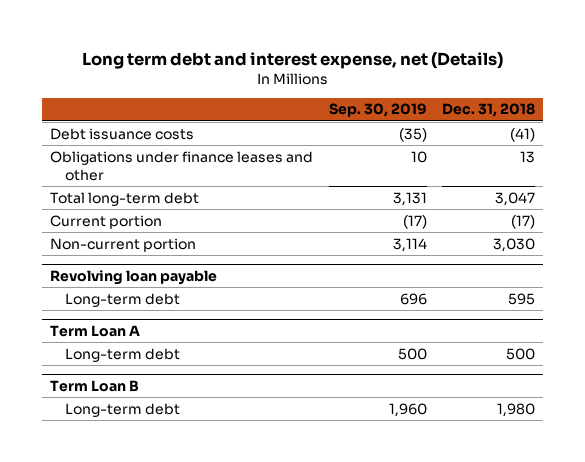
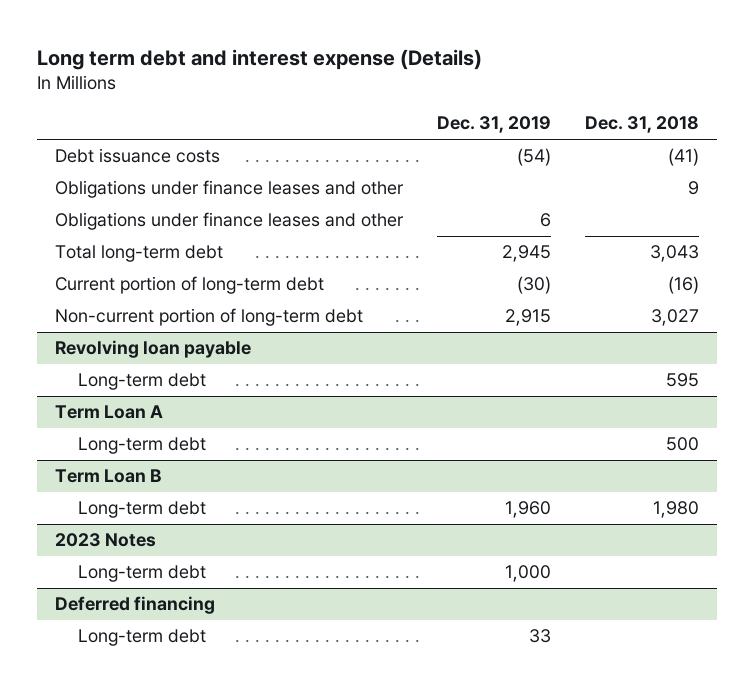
- Long term debt and interest expense, net (Details)
+ Long term debt and interest expense (Details)
- | Sep. 30, 2019 | Dec. 31, 2018
+ | Dec. 31, 2019 | Dec. 31, 2018
- Obligations under finance leases and other | 10 | 13
- Total long-term debt | 3,131 | 3,047
- Current portion | (17) | (17)
- Non-current portion | 3,114 | 3,030
+ Obligations under finance leases and other | | 9
+ Obligations under finance leases and other | 6 |
+ Total long-term debt | 2,945 | 3,043
+ Current portion of long-term debt | (30) | (16)
+ Non-current portion of long-term debt | 2,915 | 3,027
+ 2023 Notes
+ Long-term debt | 1,000 |
+ Deferred financing
+ Long-term debt | 33 |

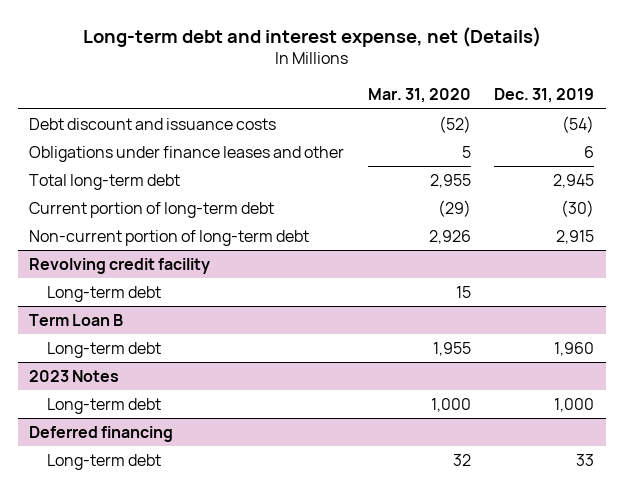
- Long term debt and interest expense (Details)
+ Long-term debt and interest expense, net (Details)
- | Dec. 31, 2019 | Dec. 31, 2018
+ | Mar. 31, 2020 | Dec. 31, 2019
- Debt issuance costs | (54) | (41)
- Obligations under finance leases and other | | 9
+ Debt discount and issuance costs | (52) | (54)
- Revolving loan payable
- Long-term debt | | 595
- Term Loan A
+ Revolving credit facility

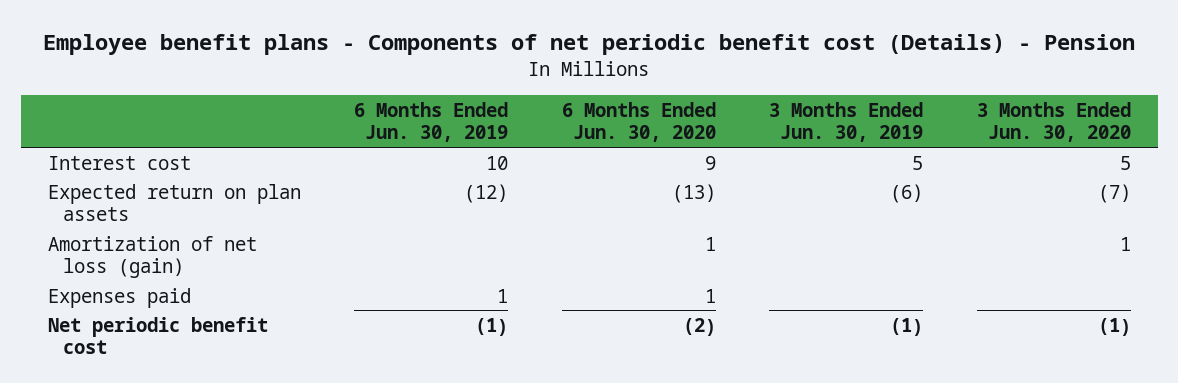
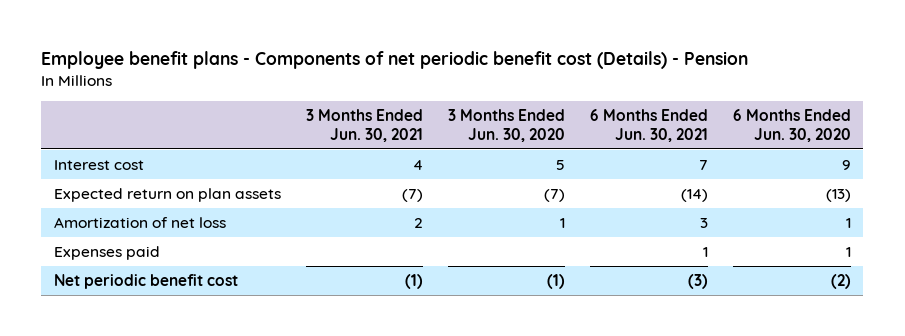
- | 6 Months Ended Jun. 30, 2019 | 6 Months Ended Jun. 30, 2020 | 3 Months Ended Jun. 30, 2019 | 3 Months Ended Jun. 30, 2020
+ | 3 Months Ended Jun. 30, 2021 | 3 Months Ended Jun. 30, 2020 | 6 Months Ended Jun. 30, 2021 | 6 Months Ended Jun. 30, 2020
- Amortization of net loss (gain) | | 1 | | 1
+ Amortization of net loss | 2 | 1 | 3 | 1

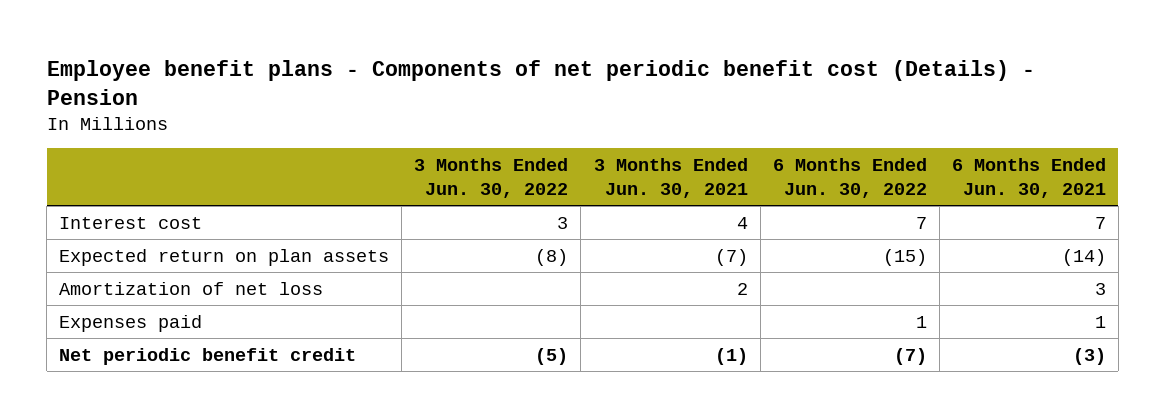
- | 3 Months Ended Jun. 30, 2021 | 3 Months Ended Jun. 30, 2020 | 6 Months Ended Jun. 30, 2021 | 6 Months Ended Jun. 30, 2020
+ | 3 Months Ended Jun. 30, 2022 | 3 Months Ended Jun. 30, 2021 | 6 Months Ended Jun. 30, 2022 | 6 Months Ended Jun. 30, 2021
- Net periodic benefit cost | (1) | (1) | (3) | (2)
+ Net periodic benefit credit | (5) | (1) | (7) | (3)

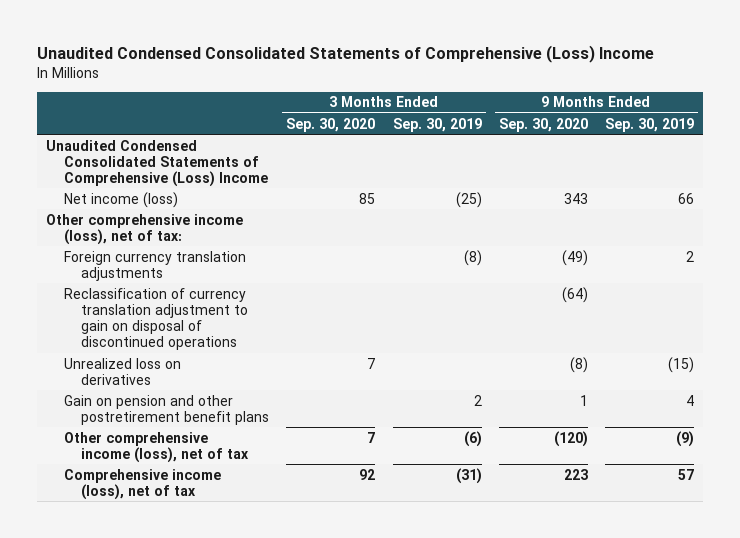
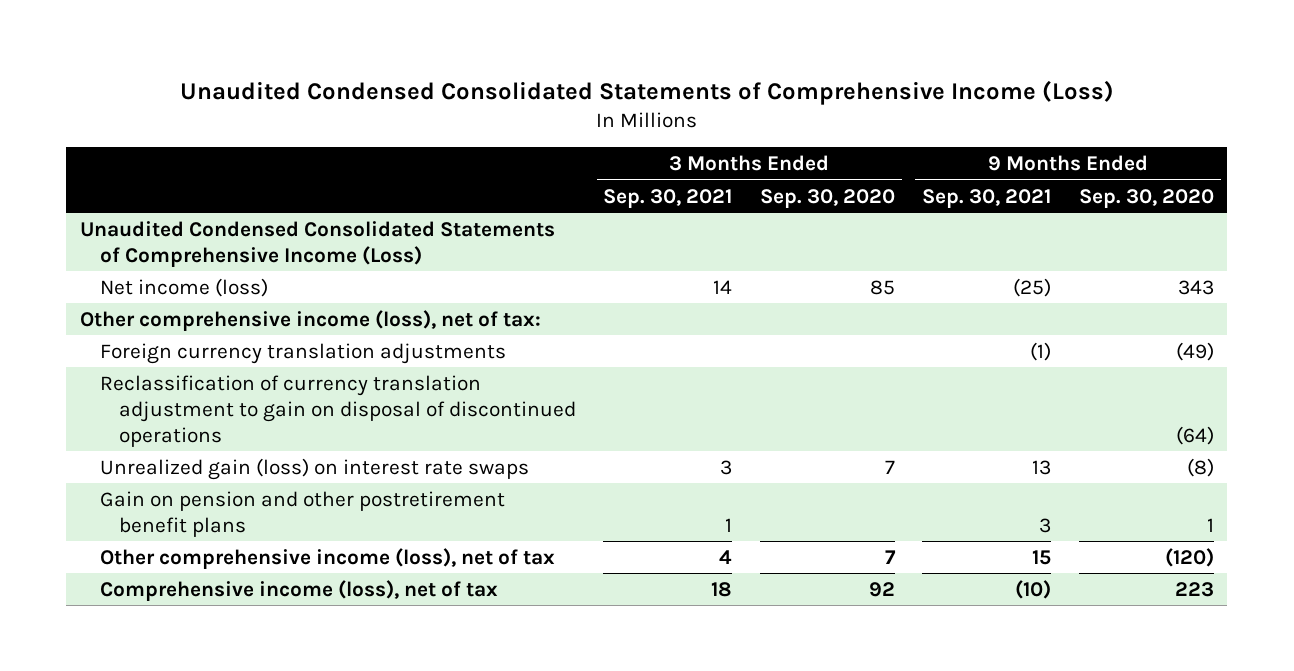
- Unaudited Condensed Consolidated Statements of Comprehensive (Loss) Income
+ Unaudited Condensed Consolidated Statements of Comprehensive Income (Loss)
- | 3 Months Ended Sep. 30, 2020 | 3 Months Ended Sep. 30, 2019 | 9 Months Ended Sep. 30, 2020 | 9 Months Ended Sep. 30, 2019
+ | 3 Months Ended Sep. 30, 2021 | 3 Months Ended Sep. 30, 2020 | 9 Months Ended Sep. 30, 2021 | 9 Months Ended Sep. 30, 2020
- Unaudited Condensed Consolidated Statements of Comprehensive (Loss) Income
+ Unaudited Condensed Consolidated Statements of Comprehensive Income (Loss)
- Unrealized loss on derivatives | 7 | | (8) | (15)
+ Unrealized gain (loss) on interest rate swaps | 3 | 7 | 13 | (8)

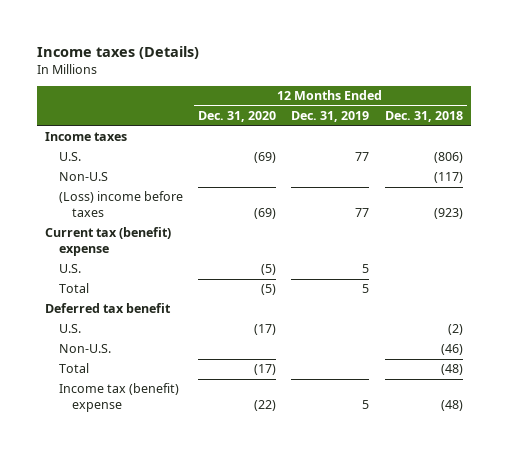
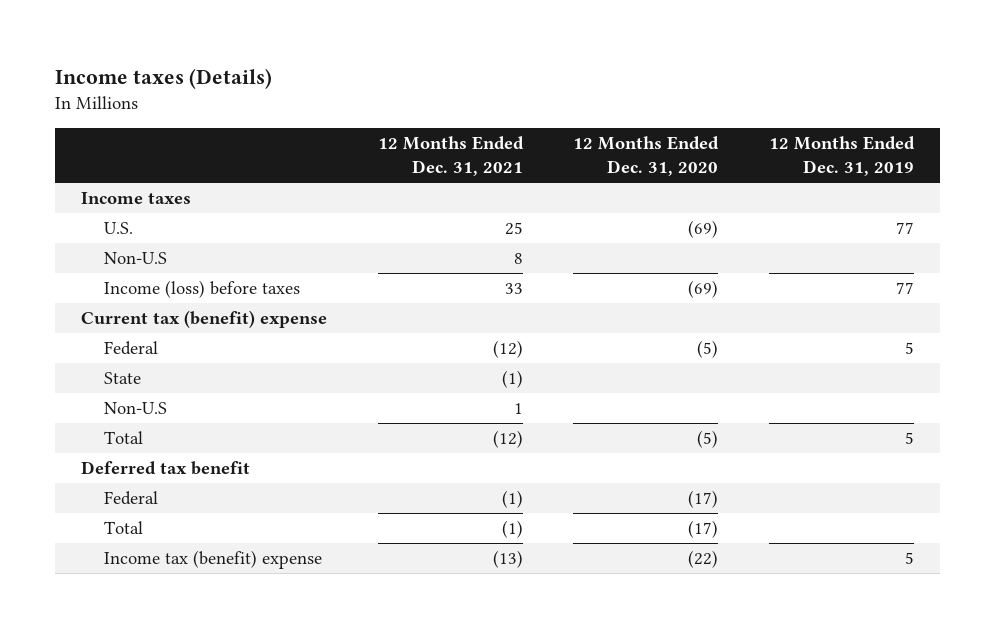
- | 12 Months Ended Dec. 31, 2020 | 12 Months Ended Dec. 31, 2019 | 12 Months Ended Dec. 31, 2018
+ | 12 Months Ended Dec. 31, 2021 | 12 Months Ended Dec. 31, 2020 | 12 Months Ended Dec. 31, 2019
- (Loss) income before taxes | (69) | 77 | (923)
+ Income (loss) before taxes | 33 | (69) | 77
- U.S. | (5) | 5 |
+ Federal | (12) | (5) | 5
+ State | (1) | |
+ Non-U.S | 1 | |
- U.S. | (17) | | (2)
- Non-U.S. | | | (46)
+ Federal | (1) | (17) |

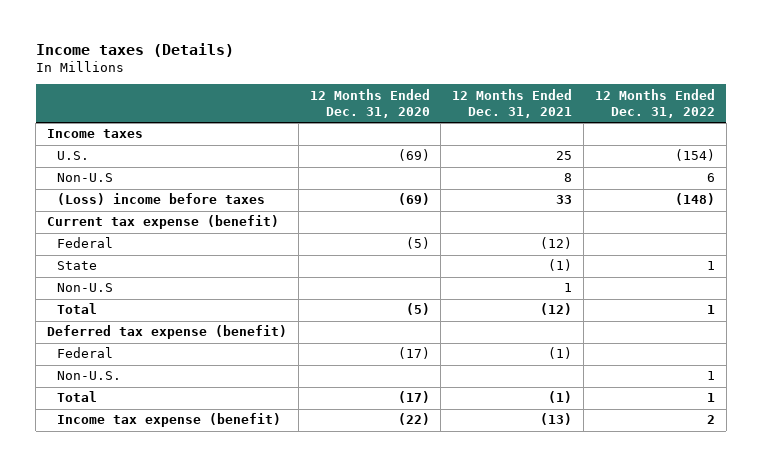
- | 12 Months Ended Dec. 31, 2021 | 12 Months Ended Dec. 31, 2020 | 12 Months Ended Dec. 31, 2019
+ | 12 Months Ended Dec. 31, 2020 | 12 Months Ended Dec. 31, 2021 | 12 Months Ended Dec. 31, 2022
- Income (loss) before taxes | 33 | (69) | 77
- Current tax (benefit) expense
+ (Loss) income before taxes | (69) | 33 | (148)
+ Current tax expense (benefit)
- Deferred tax benefit
+ Deferred tax expense (benefit)
+ Non-U.S. | | | 1
- Income tax (benefit) expense | (13) | (22) | 5
+ Income tax expense (benefit) | (22) | (13) | 2

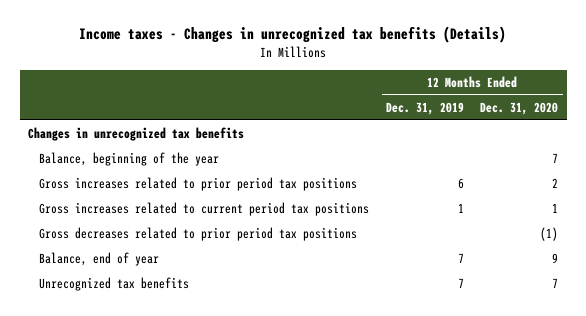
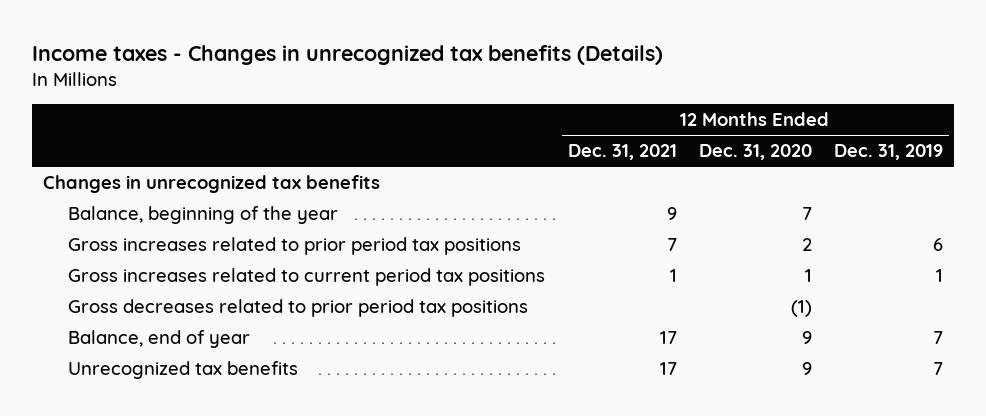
- | 12 Months Ended Dec. 31, 2019 | 12 Months Ended Dec. 31, 2020
+ | 12 Months Ended Dec. 31, 2021 | 12 Months Ended Dec. 31, 2020 | 12 Months Ended Dec. 31, 2019
- Unrecognized tax benefits | 7 | 7
+ Unrecognized tax benefits | 17 | 9 | 7

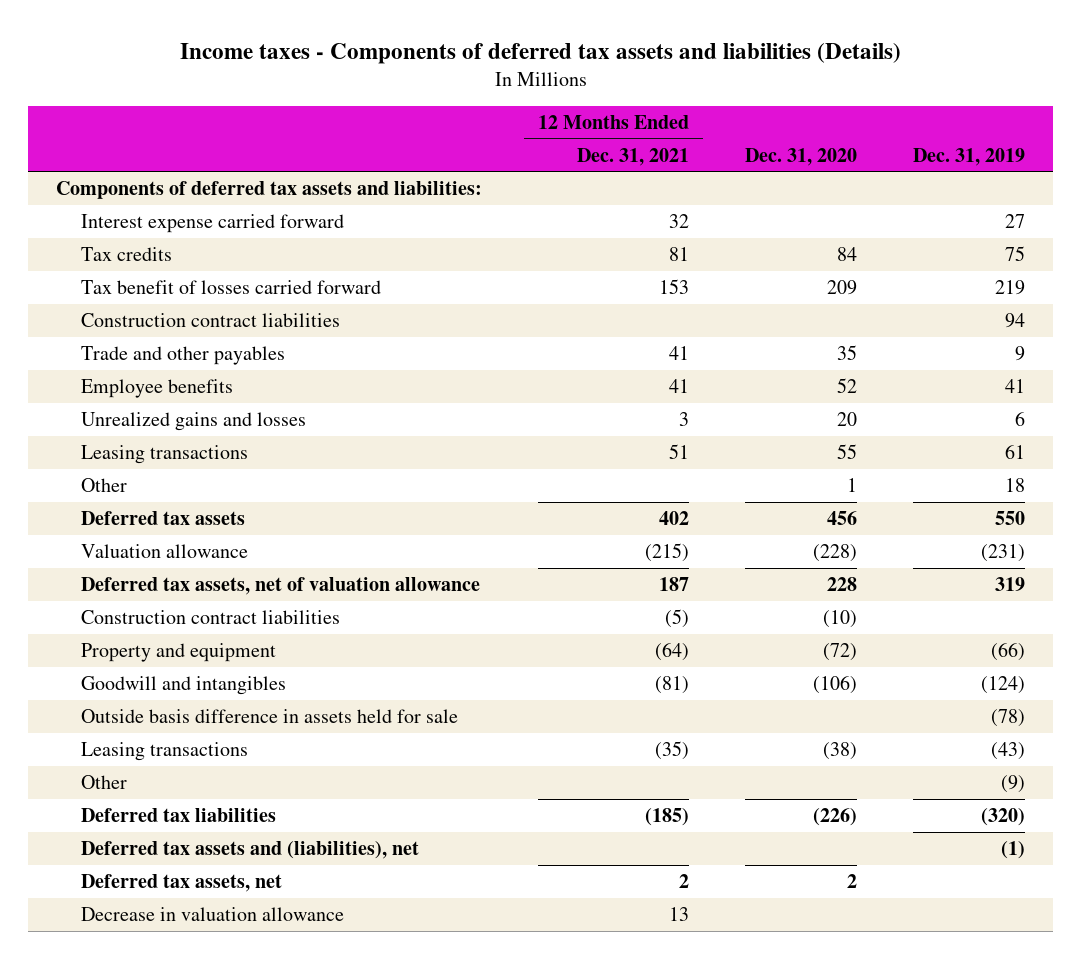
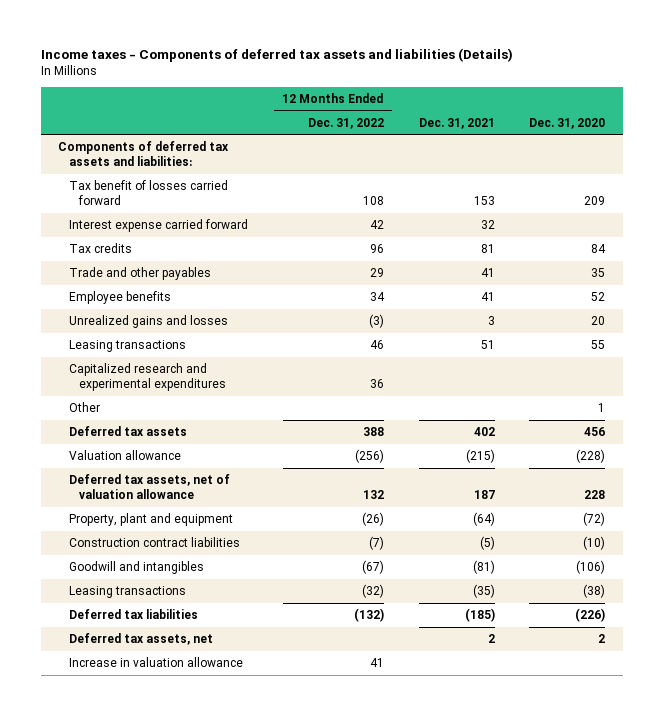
- | 12 Months Ended Dec. 31, 2021 | Dec. 31, 2020 | Dec. 31, 2019
+ | 12 Months Ended Dec. 31, 2022 | Dec. 31, 2021 | Dec. 31, 2020
moved up: Tax benefit of losses carried forward | 108 | 153 | 209
- Construction contract liabilities | | | 94
+ Capitalized research and experimental expenditures | 36 | |
+ Property, plant and equipment | (26) | (64) | (72)
- Property and equipment | (64) | (72) | (66)
- Outside basis difference in assets held for sale | | | (78)
- Other | | | (9)
- Deferred tax assets and (liabilities), net | | | (1)
- Decrease in valuation allowance | 13 | |
+ Increase in valuation allowance | 41 | |

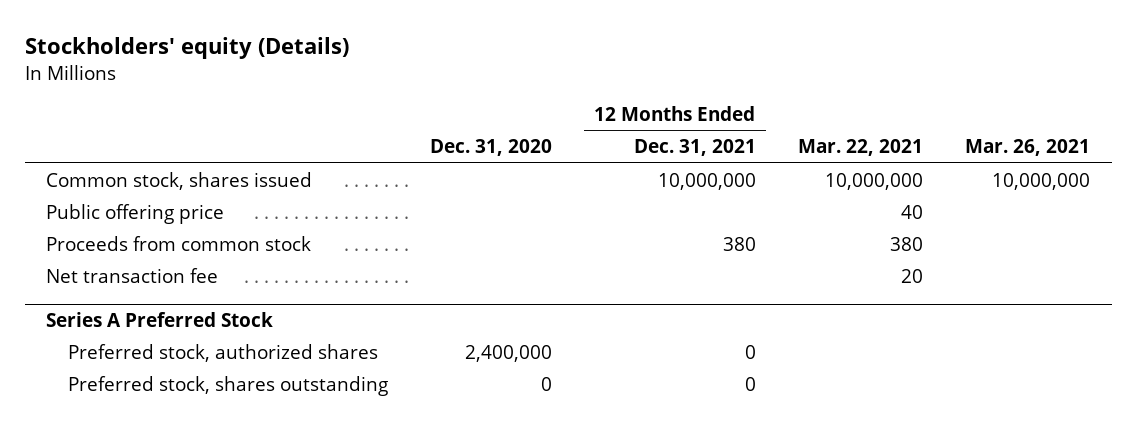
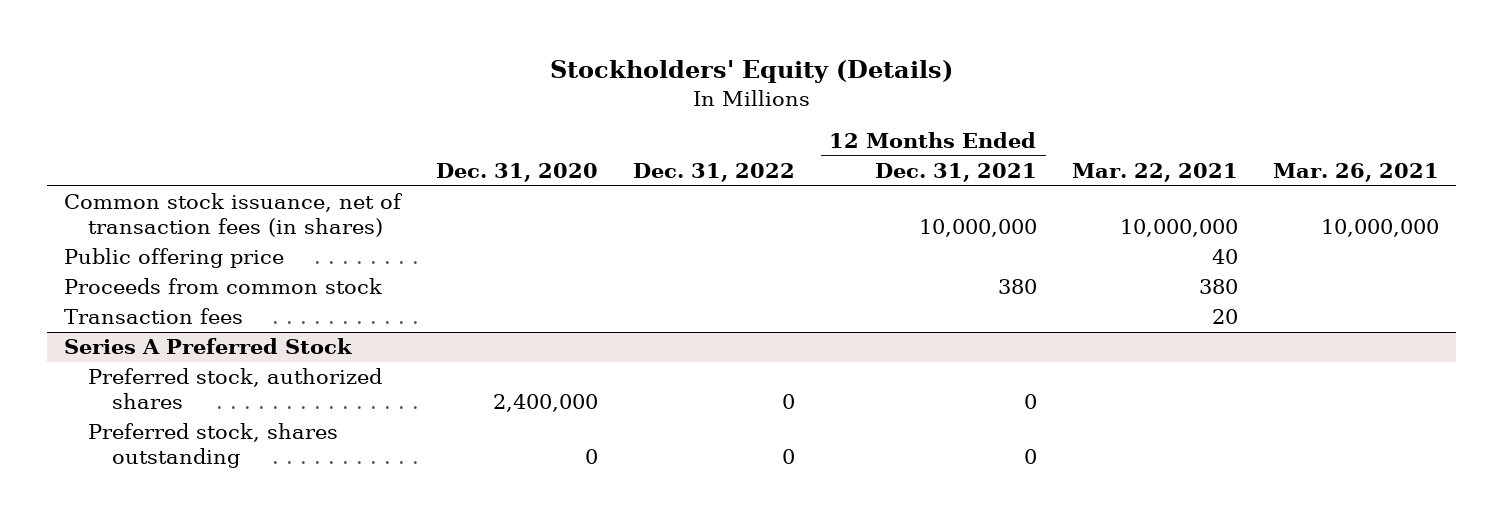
- Stockholders' equity (Details)
+ Stockholders' Equity (Details)
- | Dec. 31, 2020 | 12 Months Ended Dec. 31, 2021 | Mar. 22, 2021 | Mar. 26, 2021
+ | Dec. 31, 2020 | Dec. 31, 2022 | 12 Months Ended Dec. 31, 2021 | Mar. 22, 2021 | Mar. 26, 2021
- Common stock, shares issued | | 10,000,000 | 10,000,000 | 10,000,000
+ Common stock issuance, net of transaction fees (in shares) | | | 10,000,000 | 10,000,000 | 10,000,000
- Net transaction fee | | | 20 |
+ Transaction fees | | | | 20 |

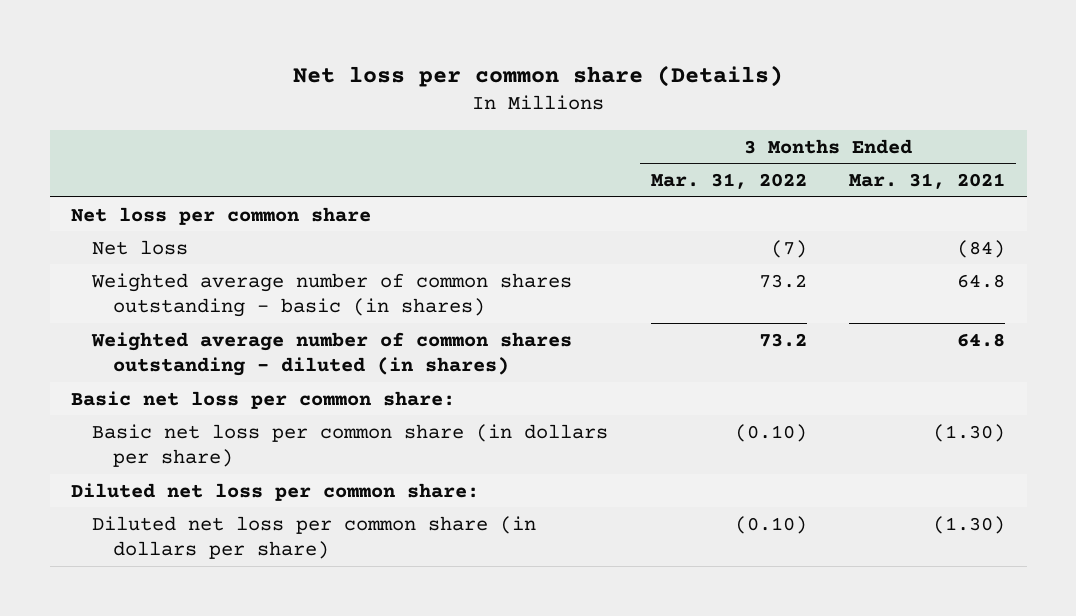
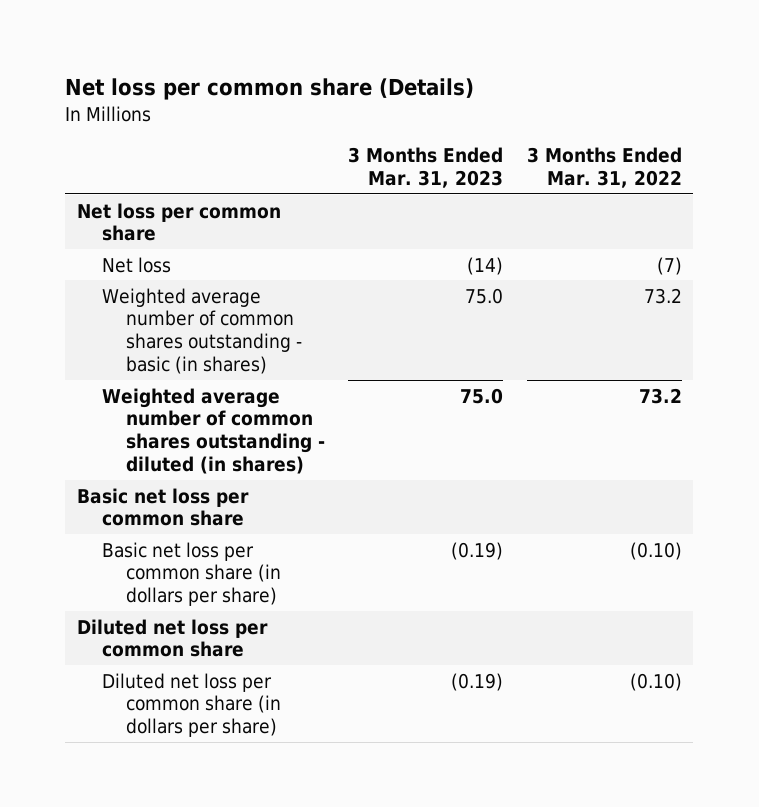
- | 3 Months Ended Mar. 31, 2022 | 3 Months Ended Mar. 31, 2021
+ | 3 Months Ended Mar. 31, 2023 | 3 Months Ended Mar. 31, 2022
- Basic net loss per common share:
+ Basic net loss per common share
- Diluted net loss per common share:
+ Diluted net loss per common share

